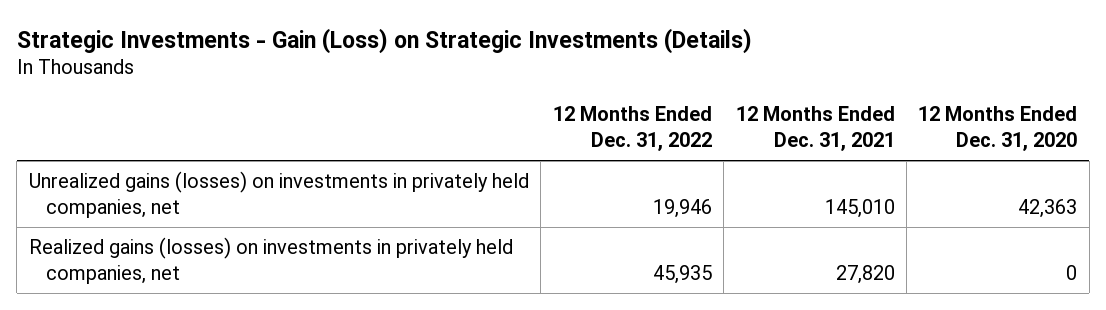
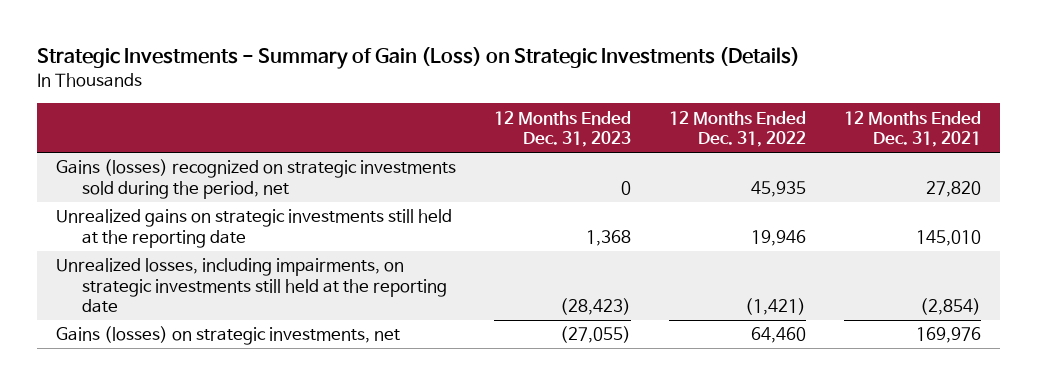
- Strategic Investments - Gain (Loss) on Strategic Investments (Details)
+ Strategic Investments - Summary of Gain (Loss) on Strategic Investments (Details)
- | 12 Months Ended Dec. 31, 2022 | 12 Months Ended Dec. 31, 2021 | 12 Months Ended Dec. 31, 2020
+ | 12 Months Ended Dec. 31, 2023 | 12 Months Ended Dec. 31, 2022 | 12 Months Ended Dec. 31, 2021
- Unrealized gains (losses) on investments in privately held companies, net | 19,946 | 145,010 | 42,363
- Realized gains (losses) on investments in privately held companies, net | 45,935 | 27,820 | 0
+ Gains (losses) recognized on strategic investments sold during the period, net | 0 | 45,935 | 27,820
+ Unrealized gains on strategic investments still held at the reporting date | 1,368 | 19,946 | 145,010
+ Unrealized losses, including impairments, on strategic investments still held at the reporting date | (28,423) | (1,421) | (2,854)
+ Gains (losses) on strategic investments, net | (27,055) | 64,460 | 169,976

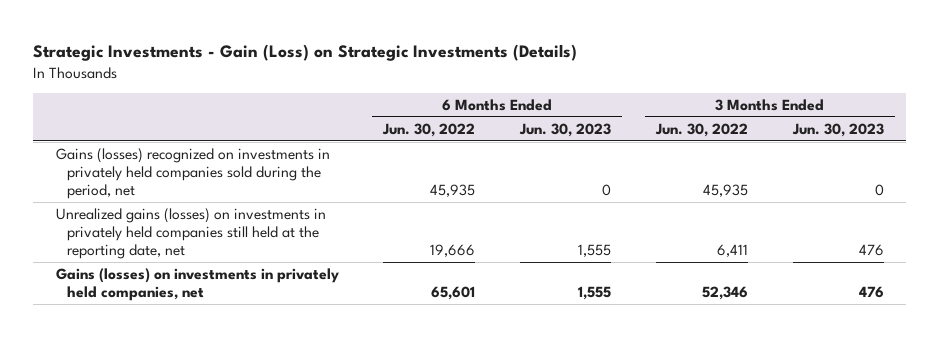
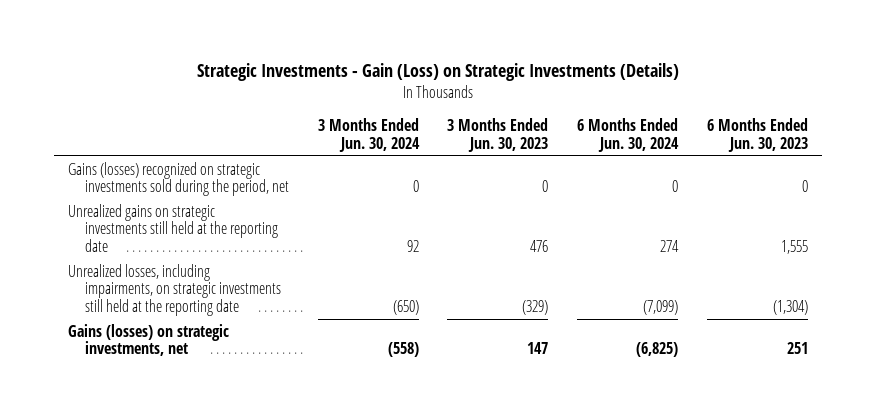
- | 6 Months Ended Jun. 30, 2022 | 6 Months Ended Jun. 30, 2023 | 3 Months Ended Jun. 30, 2022 | 3 Months Ended Jun. 30, 2023
+ | 3 Months Ended Jun. 30, 2024 | 3 Months Ended Jun. 30, 2023 | 6 Months Ended Jun. 30, 2024 | 6 Months Ended Jun. 30, 2023
- Gains (losses) recognized on investments in privately held companies sold during the period, net | 45,935 | 0 | 45,935 | 0
- Unrealized gains (losses) on investments in privately held companies still held at the reporting date, net | 19,666 | 1,555 | 6,411 | 476
- Gains (losses) on investments in privately held companies, net | 65,601 | 1,555 | 52,346 | 476
+ Gains (losses) recognized on strategic investments sold during the period, net | 0 | 0 | 0 | 0
+ Unrealized gains on strategic investments still held at the reporting date | 92 | 476 | 274 | 1,555
+ Unrealized losses, including impairments, on strategic investments still held at the reporting date | (650) | (329) | (7,099) | (1,304)
+ Gains (losses) on strategic investments, net | (558) | 147 | (6,825) | 251

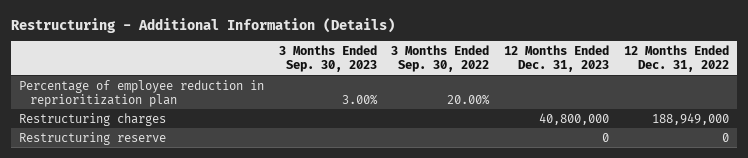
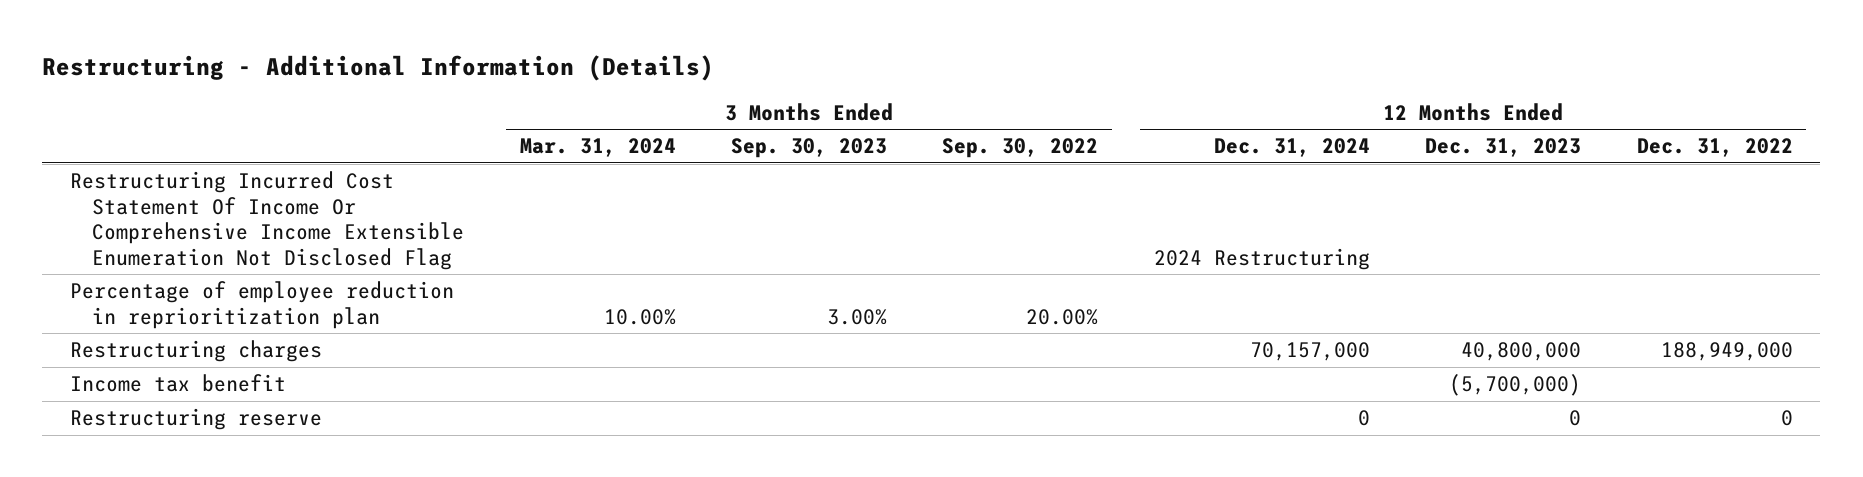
- | 3 Months Ended Sep. 30, 2023 | 3 Months Ended Sep. 30, 2022 | 12 Months Ended Dec. 31, 2023 | 12 Months Ended Dec. 31, 2022
+ | 3 Months Ended Mar. 31, 2024 | 3 Months Ended Sep. 30, 2023 | 3 Months Ended Sep. 30, 2022 | 12 Months Ended Dec. 31, 2024 | 12 Months Ended Dec. 31, 2023 | 12 Months Ended Dec. 31, 2022
+ Restructuring Incurred Cost Statement Of Income Or Comprehensive Income Extensible Enumeration Not Disclosed Flag | | | | 2024 Restructuring | |
+ Income tax benefit | | | | | (5,700,000) |

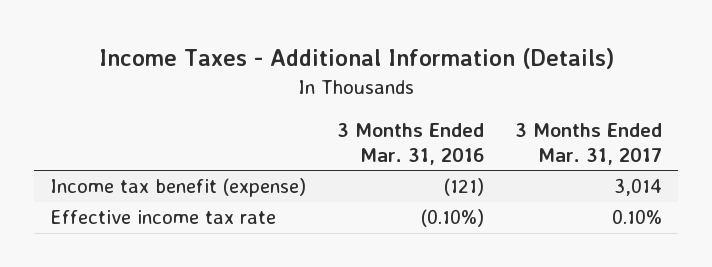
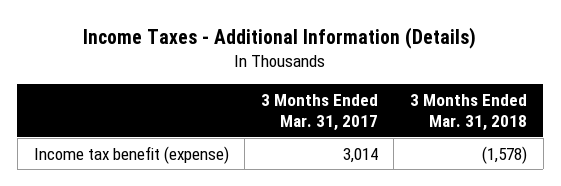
- | 3 Months Ended Mar. 31, 2016 | 3 Months Ended Mar. 31, 2017
+ | 3 Months Ended Mar. 31, 2017 | 3 Months Ended Mar. 31, 2018
- Effective income tax rate | (0.10%) | 0.10%

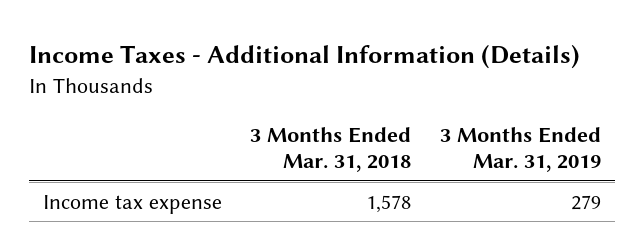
- | 3 Months Ended Mar. 31, 2017 | 3 Months Ended Mar. 31, 2018
+ | 3 Months Ended Mar. 31, 2018 | 3 Months Ended Mar. 31, 2019
- Income tax benefit (expense) | 3,014 | (1,578)
+ Income tax expense | 1,578 | 279

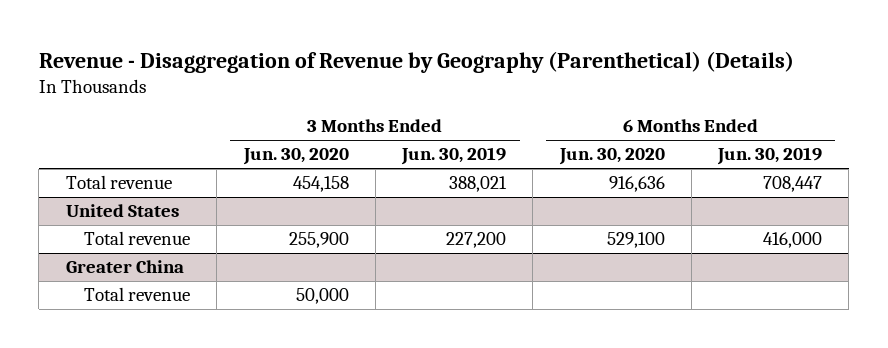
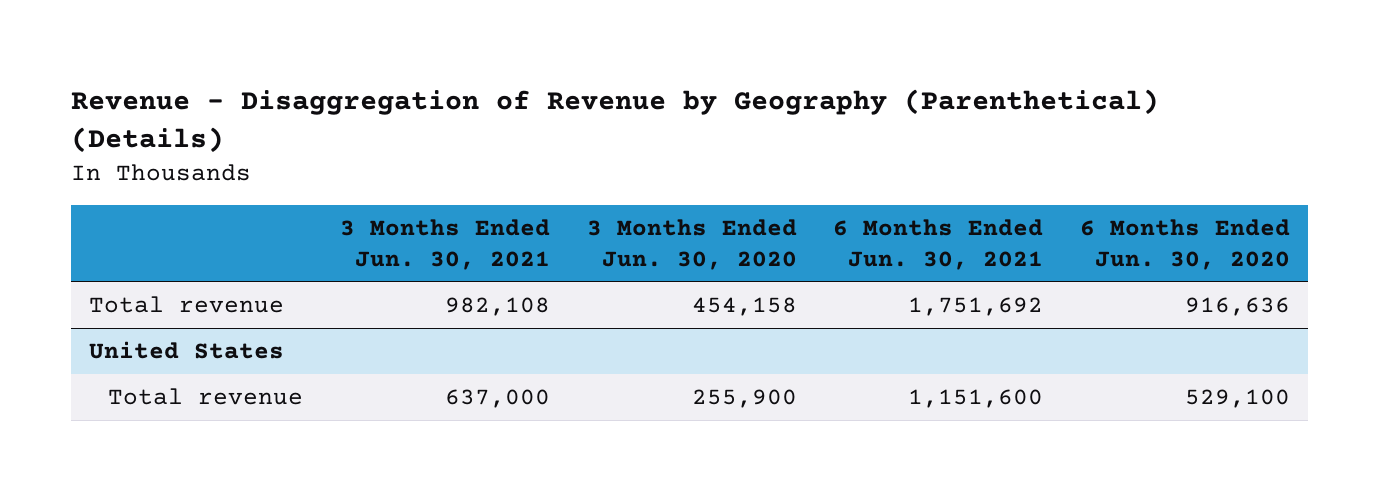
- | 3 Months Ended Jun. 30, 2020 | 3 Months Ended Jun. 30, 2019 | 6 Months Ended Jun. 30, 2020 | 6 Months Ended Jun. 30, 2019
+ | 3 Months Ended Jun. 30, 2021 | 3 Months Ended Jun. 30, 2020 | 6 Months Ended Jun. 30, 2021 | 6 Months Ended Jun. 30, 2020
- Greater China
- Total revenue | 50,000 | | |

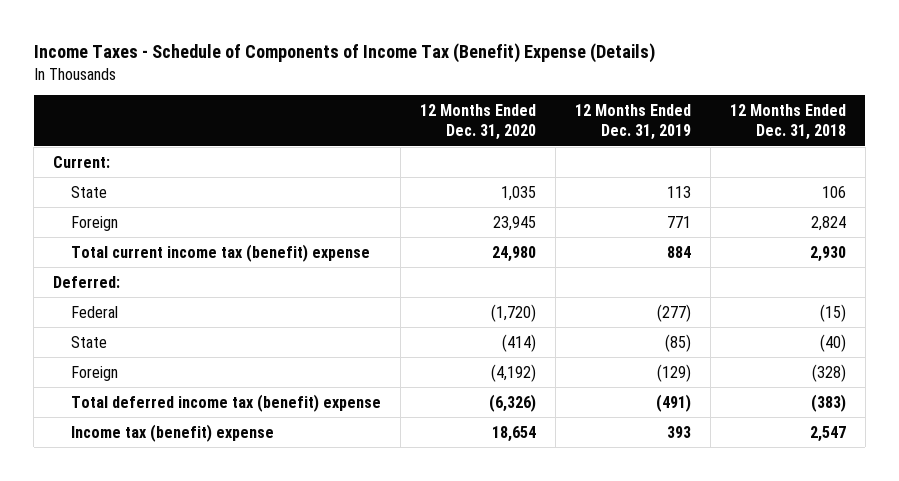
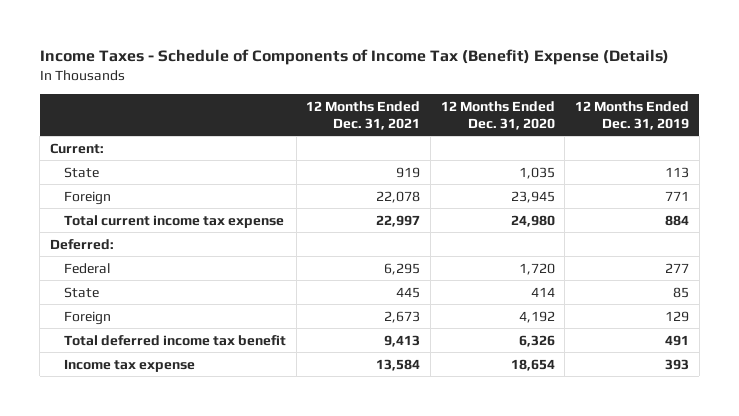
- | 12 Months Ended Dec. 31, 2020 | 12 Months Ended Dec. 31, 2019 | 12 Months Ended Dec. 31, 2018
+ | 12 Months Ended Dec. 31, 2021 | 12 Months Ended Dec. 31, 2020 | 12 Months Ended Dec. 31, 2019
- Total current income tax (benefit) expense | 24,980 | 884 | 2,930
+ Total current income tax expense | 22,997 | 24,980 | 884
- Federal | (1,720) | (277) | (15)
- State | (414) | (85) | (40)
- Foreign | (4,192) | (129) | (328)
- Total deferred income tax (benefit) expense | (6,326) | (491) | (383)
- Income tax (benefit) expense | 18,654 | 393 | 2,547
+ Federal | 6,295 | 1,720 | 277
+ State | 445 | 414 | 85
+ Foreign | 2,673 | 4,192 | 129
+ Total deferred income tax benefit | 9,413 | 6,326 | 491
+ Income tax expense | 13,584 | 18,654 | 393

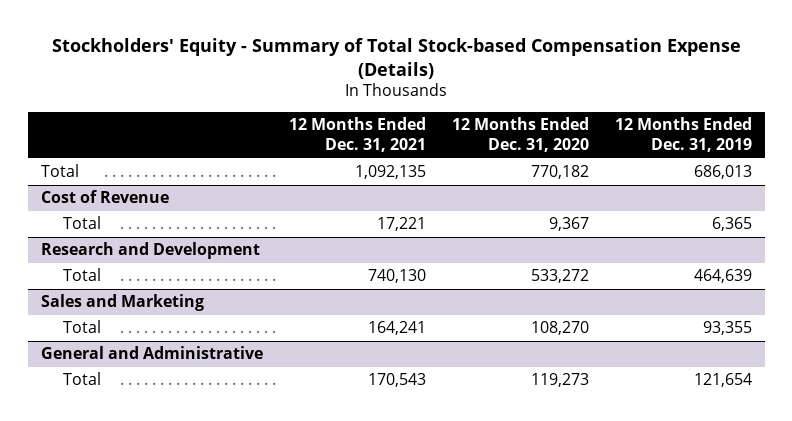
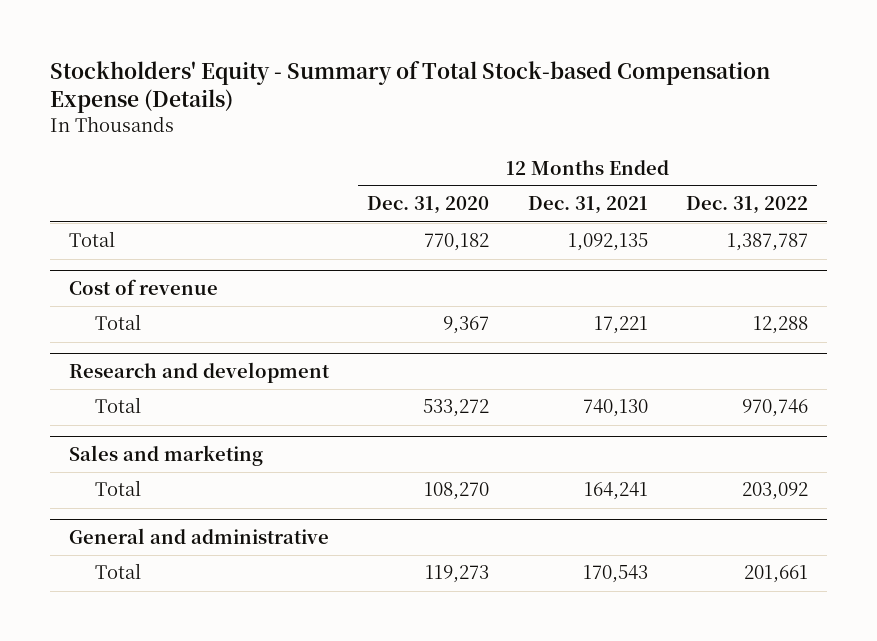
- | 12 Months Ended Dec. 31, 2021 | 12 Months Ended Dec. 31, 2020 | 12 Months Ended Dec. 31, 2019
+ | 12 Months Ended Dec. 31, 2020 | 12 Months Ended Dec. 31, 2021 | 12 Months Ended Dec. 31, 2022
- Cost of Revenue
+ Cost of revenue
- Research and Development
+ Research and development
- Sales and Marketing
+ Sales and marketing
- General and Administrative
+ General and administrative

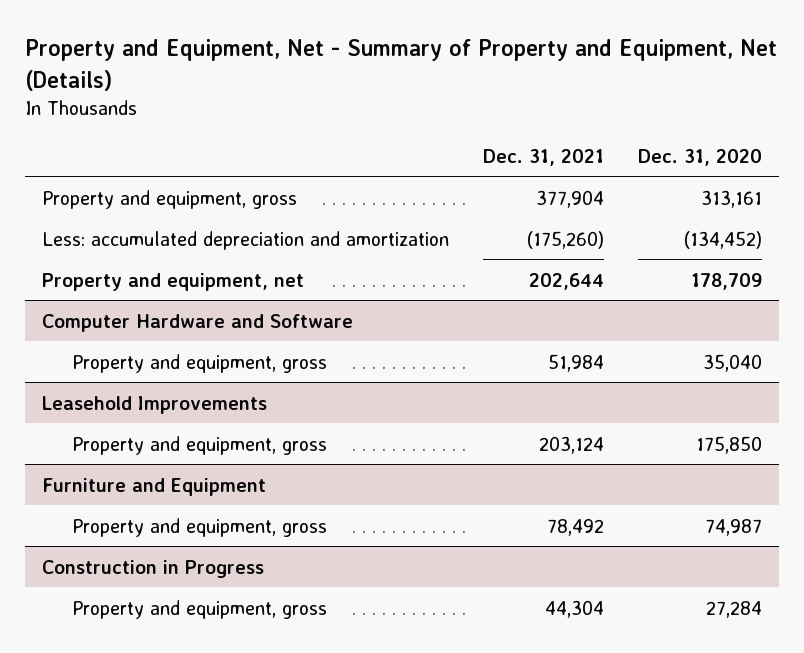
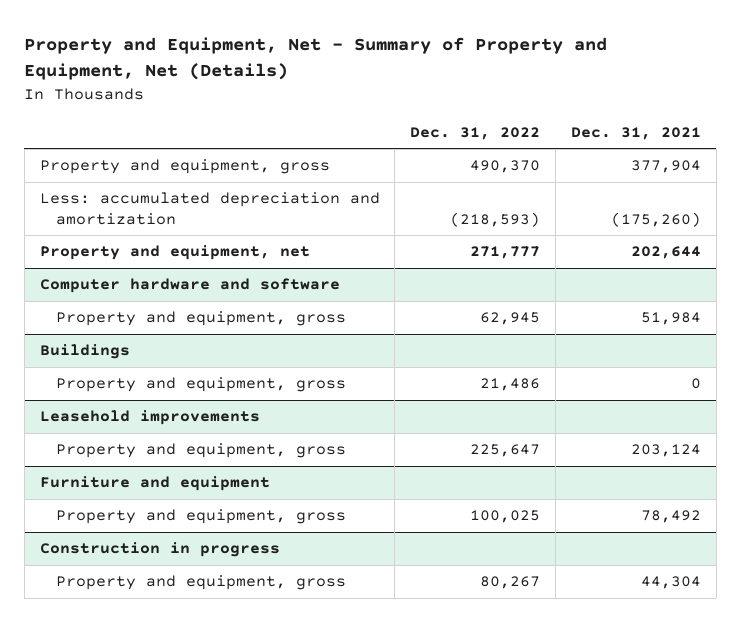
- | Dec. 31, 2021 | Dec. 31, 2020
+ | Dec. 31, 2022 | Dec. 31, 2021
- Computer Hardware and Software
+ Computer hardware and software
- Leasehold Improvements
+ Buildings
+ Property and equipment, gross | 21,486 | 0
+ Leasehold improvements
- Furniture and Equipment
+ Furniture and equipment
- Construction in Progress
+ Construction in progress

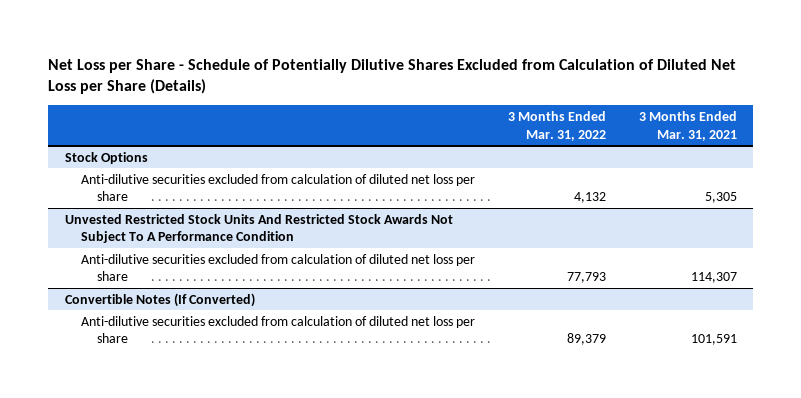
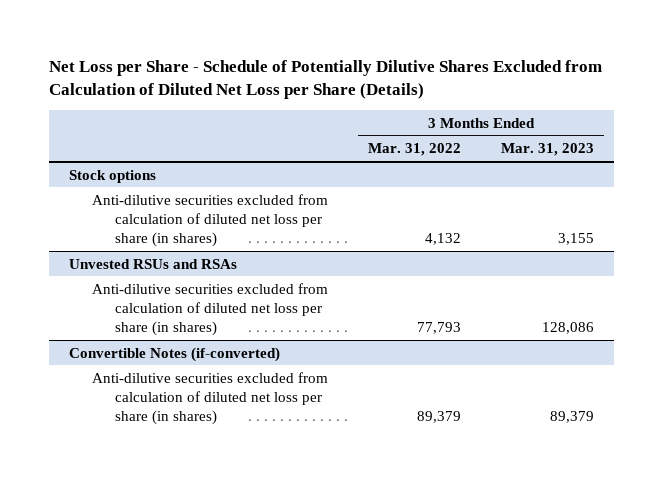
- | 3 Months Ended Mar. 31, 2022 | 3 Months Ended Mar. 31, 2021
+ | 3 Months Ended Mar. 31, 2022 | 3 Months Ended Mar. 31, 2023
- Stock Options
- Anti-dilutive securities excluded from calculation of diluted net loss per share | 4,132 | 5,305
- Unvested Restricted Stock Units And Restricted Stock Awards Not Subject To A Performance Condition
- Anti-dilutive securities excluded from calculation of diluted net loss per share | 77,793 | 114,307
- Convertible Notes (If Converted)
- Anti-dilutive securities excluded from calculation of diluted net loss per share | 89,379 | 101,591
+ Stock options
+ Anti-dilutive securities excluded from calculation of diluted net loss per share (in shares) | 4,132 | 3,155
+ Unvested RSUs and RSAs
+ Anti-dilutive securities excluded from calculation of diluted net loss per share (in shares) | 77,793 | 128,086
+ Convertible Notes (if-converted)
+ Anti-dilutive securities excluded from calculation of diluted net loss per share (in shares) | 89,379 | 89,379

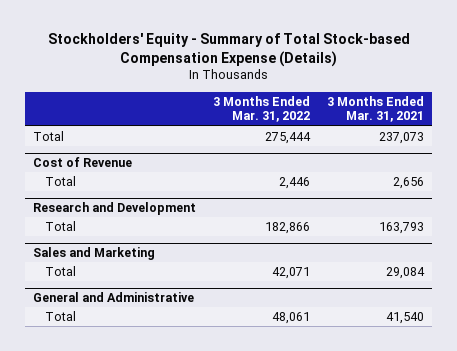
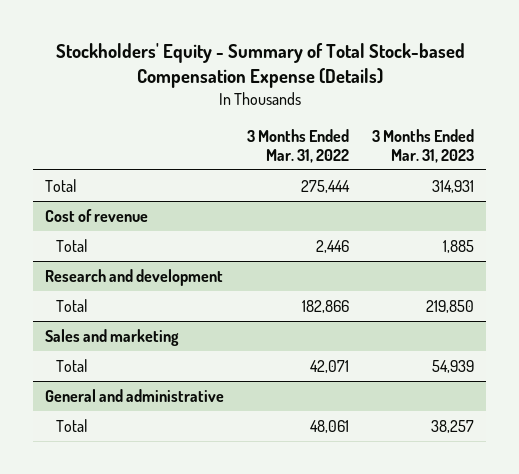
- | 3 Months Ended Mar. 31, 2022 | 3 Months Ended Mar. 31, 2021
+ | 3 Months Ended Mar. 31, 2022 | 3 Months Ended Mar. 31, 2023
- Cost of Revenue
+ Cost of revenue
- Research and Development
+ Research and development
- Sales and Marketing
+ Sales and marketing
- General and Administrative
+ General and administrative

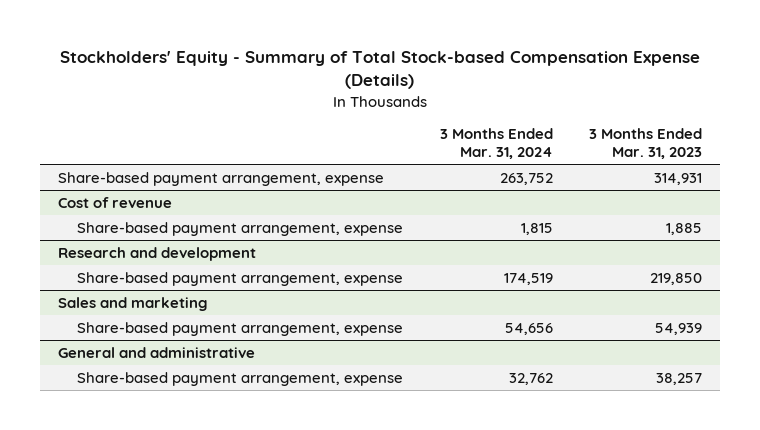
- | 3 Months Ended Mar. 31, 2022 | 3 Months Ended Mar. 31, 2023
+ | 3 Months Ended Mar. 31, 2024 | 3 Months Ended Mar. 31, 2023
- Total | 275,444 | 314,931
+ Share-based payment arrangement, expense | 263,752 | 314,931
@ Cost of revenue
- Total | 2,446 | 1,885
+ Share-based payment arrangement, expense | 1,815 | 1,885
@ Research and development
- Total | 182,866 | 219,850
+ Share-based payment arrangement, expense | 174,519 | 219,850
@ Sales and marketing
- Total | 42,071 | 54,939
+ Share-based payment arrangement, expense | 54,656 | 54,939
@ General and administrative
- Total | 48,061 | 38,257
+ Share-based payment arrangement, expense | 32,762 | 38,257

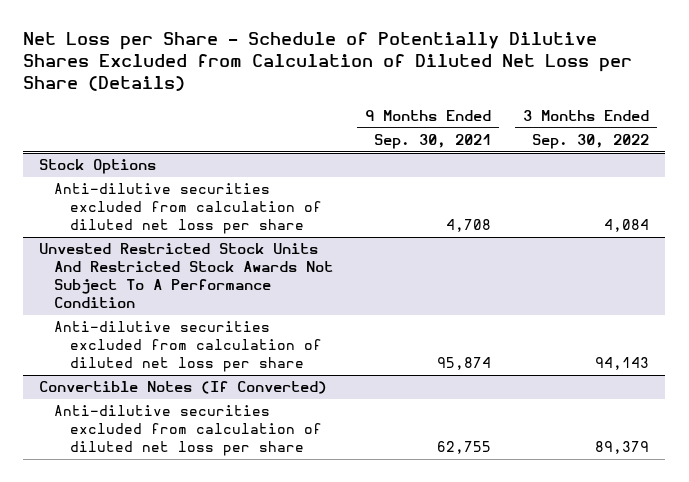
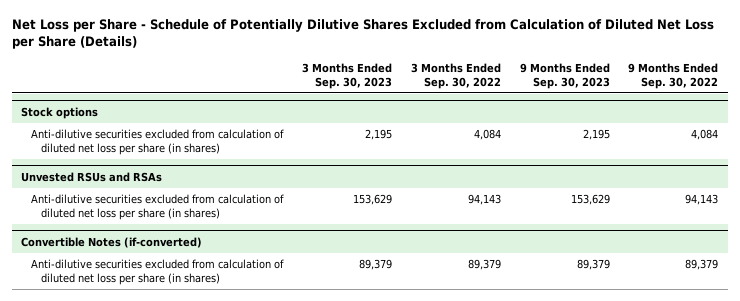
- | 9 Months Ended Sep. 30, 2021 | 3 Months Ended Sep. 30, 2022
+ | 3 Months Ended Sep. 30, 2023 | 3 Months Ended Sep. 30, 2022 | 9 Months Ended Sep. 30, 2023 | 9 Months Ended Sep. 30, 2022
- Stock Options
- Anti-dilutive securities excluded from calculation of diluted net loss per share | 4,708 | 4,084
- Unvested Restricted Stock Units And Restricted Stock Awards Not Subject To A Performance Condition
- Anti-dilutive securities excluded from calculation of diluted net loss per share | 95,874 | 94,143
- Convertible Notes (If Converted)
- Anti-dilutive securities excluded from calculation of diluted net loss per share | 62,755 | 89,379
+ Stock options
+ Anti-dilutive securities excluded from calculation of diluted net loss per share (in shares) | 2,195 | 4,084 | 2,195 | 4,084
+ Unvested RSUs and RSAs
+ Anti-dilutive securities excluded from calculation of diluted net loss per share (in shares) | 153,629 | 94,143 | 153,629 | 94,143
+ Convertible Notes (if-converted)
+ Anti-dilutive securities excluded from calculation of diluted net loss per share (in shares) | 89,379 | 89,379 | 89,379 | 89,379

